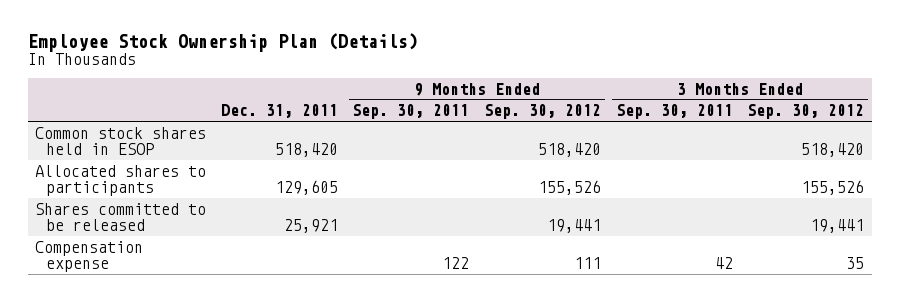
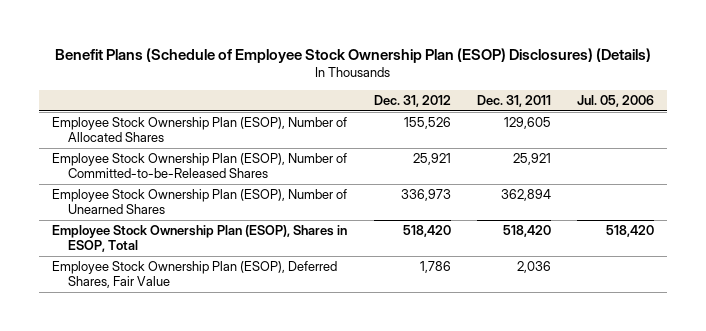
- Employee Stock Ownership Plan (Details)
+ Benefit Plans (Schedule of Employee Stock Ownership Plan (ESOP) Disclosures) (Details)
- | Dec. 31, 2011 | 9 Months Ended Sep. 30, 2011 | 9 Months Ended Sep. 30, 2012 | 3 Months Ended Sep. 30, 2011 | 3 Months Ended Sep. 30, 2012
+ | Dec. 31, 2012 | Dec. 31, 2011 | Jul. 05, 2006
- Common stock shares held in ESOP | 518,420 | | 518,420 | | 518,420
- Allocated shares to participants | 129,605 | | 155,526 | | 155,526
- Shares committed to be released | 25,921 | | 19,441 | | 19,441
- Compensation expense | | 122 | 111 | 42 | 35
+ Employee Stock Ownership Plan (ESOP), Number of Allocated Shares | 155,526 | 129,605 |
+ Employee Stock Ownership Plan (ESOP), Number of Committed-to-be-Released Shares | 25,921 | 25,921 |
+ Employee Stock Ownership Plan (ESOP), Number of Unearned Shares | 336,973 | 362,894 |
+ Employee Stock Ownership Plan (ESOP), Shares in ESOP, Total | 518,420 | 518,420 | 518,420
+ Employee Stock Ownership Plan (ESOP), Deferred Shares, Fair Value | 1,786 | 2,036 |

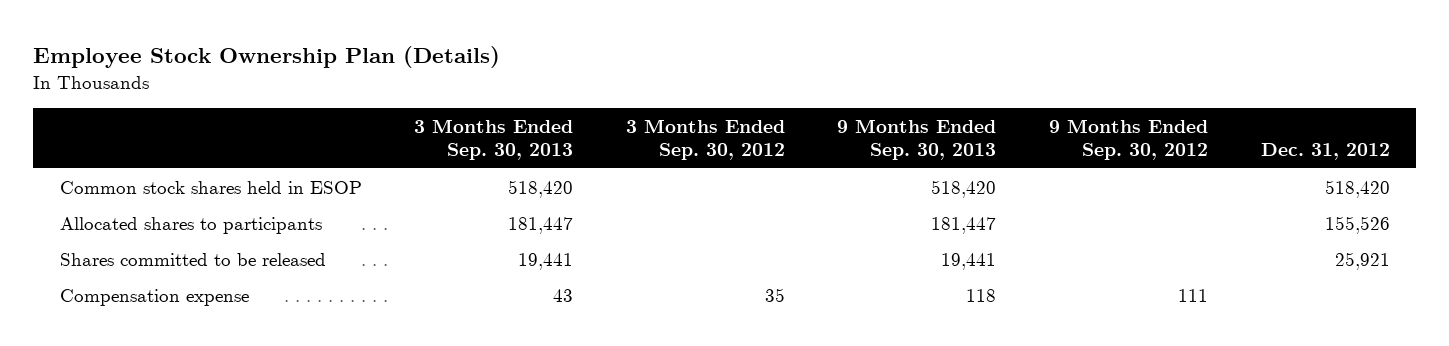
- Benefit Plans (Schedule of Employee Stock Ownership Plan (ESOP) Disclosures) (Details)
+ Employee Stock Ownership Plan (Details)
- | Dec. 31, 2012 | Dec. 31, 2011 | Jul. 05, 2006
+ | 3 Months Ended Sep. 30, 2013 | 3 Months Ended Sep. 30, 2012 | 9 Months Ended Sep. 30, 2013 | 9 Months Ended Sep. 30, 2012 | Dec. 31, 2012
- Employee Stock Ownership Plan (ESOP), Number of Allocated Shares | 155,526 | 129,605 |
- Employee Stock Ownership Plan (ESOP), Number of Committed-to-be-Released Shares | 25,921 | 25,921 |
- Employee Stock Ownership Plan (ESOP), Number of Unearned Shares | 336,973 | 362,894 |
- Employee Stock Ownership Plan (ESOP), Shares in ESOP, Total | 518,420 | 518,420 | 518,420
- Employee Stock Ownership Plan (ESOP), Deferred Shares, Fair Value | 1,786 | 2,036 |
+ Common stock shares held in ESOP | 518,420 | | 518,420 | | 518,420
+ Allocated shares to participants | 181,447 | | 181,447 | | 155,526
+ Shares committed to be released | 19,441 | | 19,441 | | 25,921
+ Compensation expense | 43 | 35 | 118 | 111 |

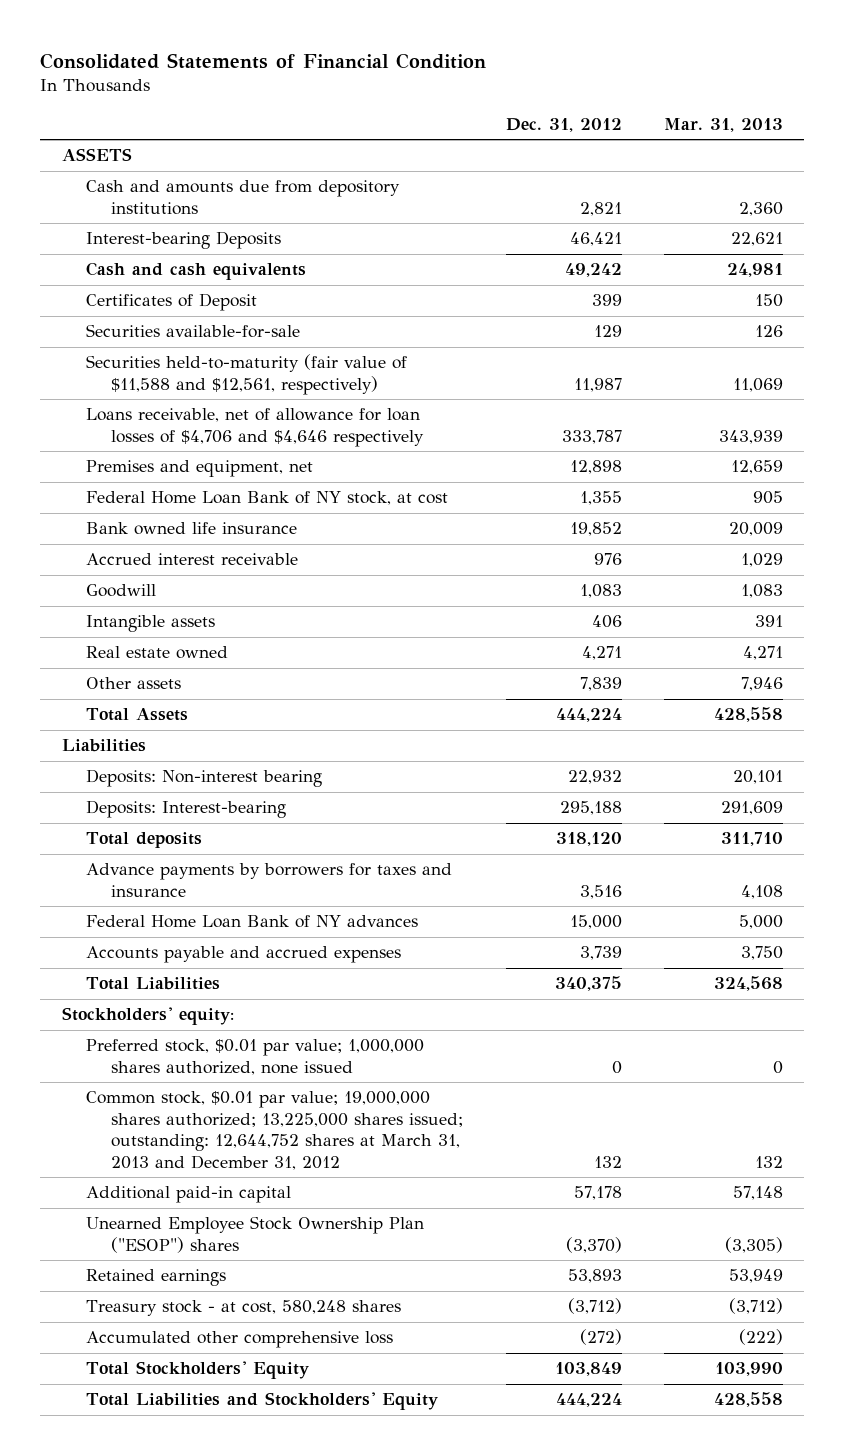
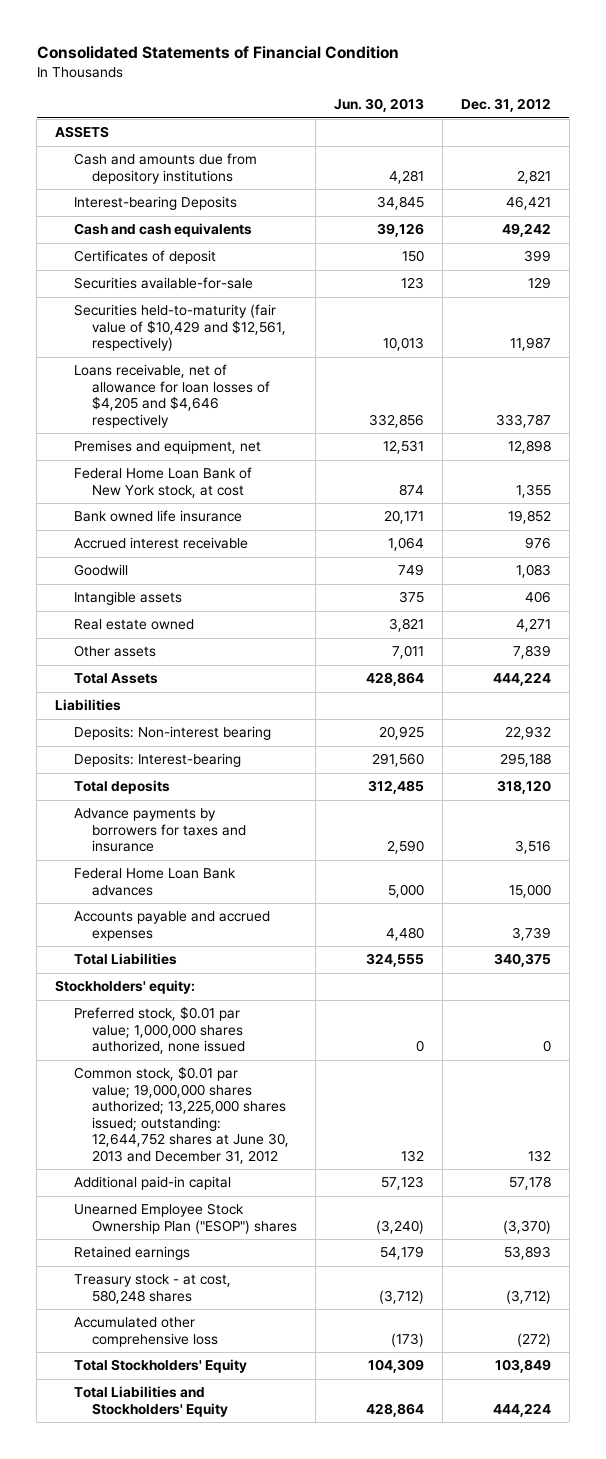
- | Dec. 31, 2012 | Mar. 31, 2013
+ | Jun. 30, 2013 | Dec. 31, 2012
- Certificates of Deposit | 399 | 150
+ Certificates of deposit | 150 | 399
- Securities held-to-maturity (fair value of $11,588 and $12,561, respectively) | 11,987 | 11,069
- Loans receivable, net of allowance for loan losses of $4,706 and $4,646 respectively | 333,787 | 343,939
+ Securities held-to-maturity (fair value of $10,429 and $12,561, respectively) | 10,013 | 11,987
+ Loans receivable, net of allowance for loan losses of $4,205 and $4,646 respectively | 332,856 | 333,787
- Federal Home Loan Bank of NY stock, at cost | 1,355 | 905
+ Federal Home Loan Bank of New York stock, at cost | 874 | 1,355
- Federal Home Loan Bank of NY advances | 15,000 | 5,000
+ Federal Home Loan Bank advances | 5,000 | 15,000
- Common stock, $0.01 par value; 19,000,000 shares authorized; 13,225,000 shares issued; outstanding: 12,644,752 shares at March 31, 2013 and December 31, 2012 | 132 | 132
+ Common stock, $0.01 par value; 19,000,000 shares authorized; 13,225,000 shares issued; outstanding: 12,644,752 shares at June 30, 2013 and December 31, 2012 | 132 | 132

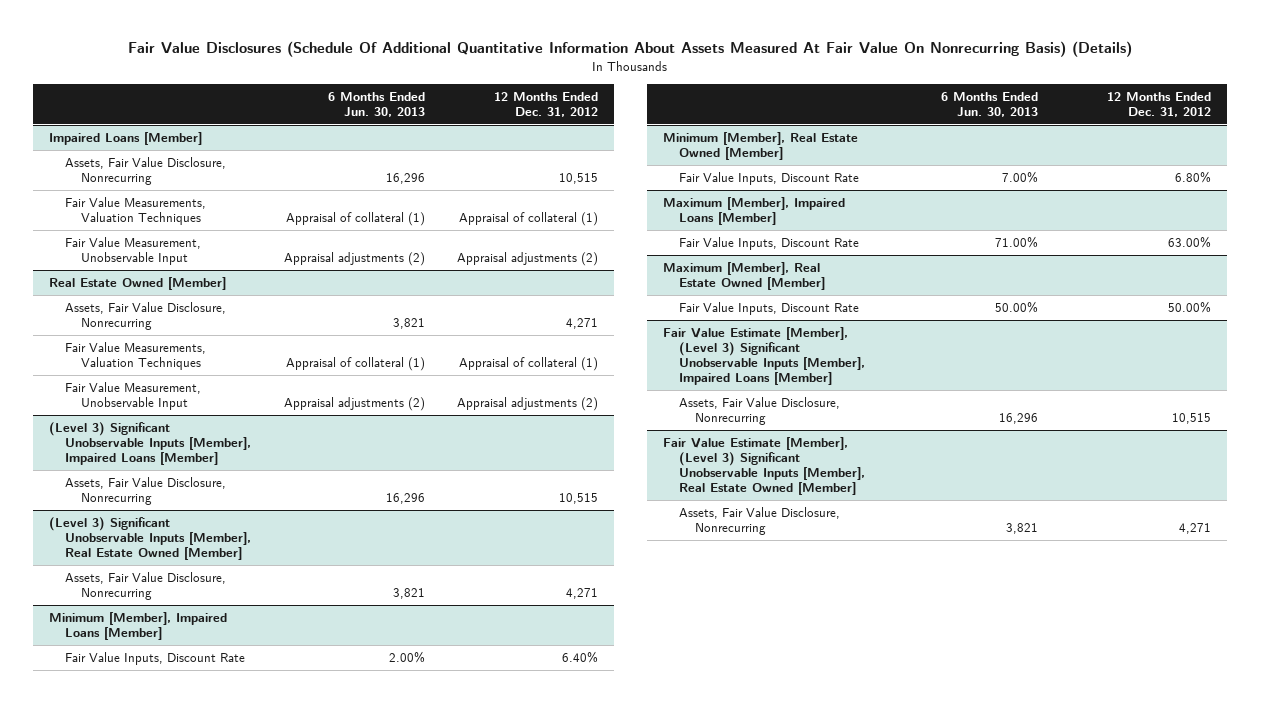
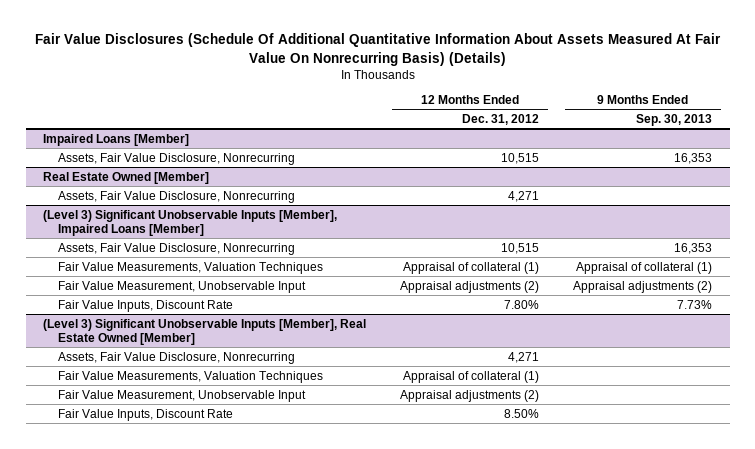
- | 6 Months Ended Jun. 30, 2013 | 12 Months Ended Dec. 31, 2012
+ | 12 Months Ended Dec. 31, 2012 | 9 Months Ended Sep. 30, 2013
@ Impaired Loans [Member]
- Fair Value Measurements, Valuation Techniques | Appraisal of collateral (1) | Appraisal of collateral (1)
- Fair Value Measurement, Unobservable Input | Appraisal adjustments (2) | Appraisal adjustments (2)
@ Real Estate Owned [Member]
- Fair Value Measurements, Valuation Techniques | Appraisal of collateral (1) | Appraisal of collateral (1)
- Fair Value Measurement, Unobservable Input | Appraisal adjustments (2) | Appraisal adjustments (2)
@ (Level 3) Significant Unobservable Inputs [Member], Impaired Loans [Member]
+ Fair Value Measurements, Valuation Techniques | Appraisal of collateral (1) | Appraisal of collateral (1)
+ Fair Value Measurement, Unobservable Input | Appraisal adjustments (2) | Appraisal adjustments (2)
+ Fair Value Inputs, Discount Rate | 7.80% | 7.73%
- Minimum [Member], Impaired Loans [Member]
- Fair Value Inputs, Discount Rate | 2.00% | 6.40%
- Minimum [Member], Real Estate Owned [Member]
- Fair Value Inputs, Discount Rate | 7.00% | 6.80%
- Maximum [Member], Impaired Loans [Member]
- Fair Value Inputs, Discount Rate | 71.00% | 63.00%
- Maximum [Member], Real Estate Owned [Member]
- Fair Value Inputs, Discount Rate | 50.00% | 50.00%
- Fair Value Estimate [Member], (Level 3) Significant Unobservable Inputs [Member], Impaired Loans [Member]
- Assets, Fair Value Disclosure, Nonrecurring | 16,296 | 10,515
- Fair Value Estimate [Member], (Level 3) Significant Unobservable Inputs [Member], Real Estate Owned [Member]
- Assets, Fair Value Disclosure, Nonrecurring | 3,821 | 4,271
@ (Level 3) Significant Unobservable Inputs [Member], Real Estate Owned [Member]
+ Fair Value Measurements, Valuation Techniques | Appraisal of collateral (1) |
+ Fair Value Measurement, Unobservable Input | Appraisal adjustments (2) |
+ Fair Value Inputs, Discount Rate | 8.50% |

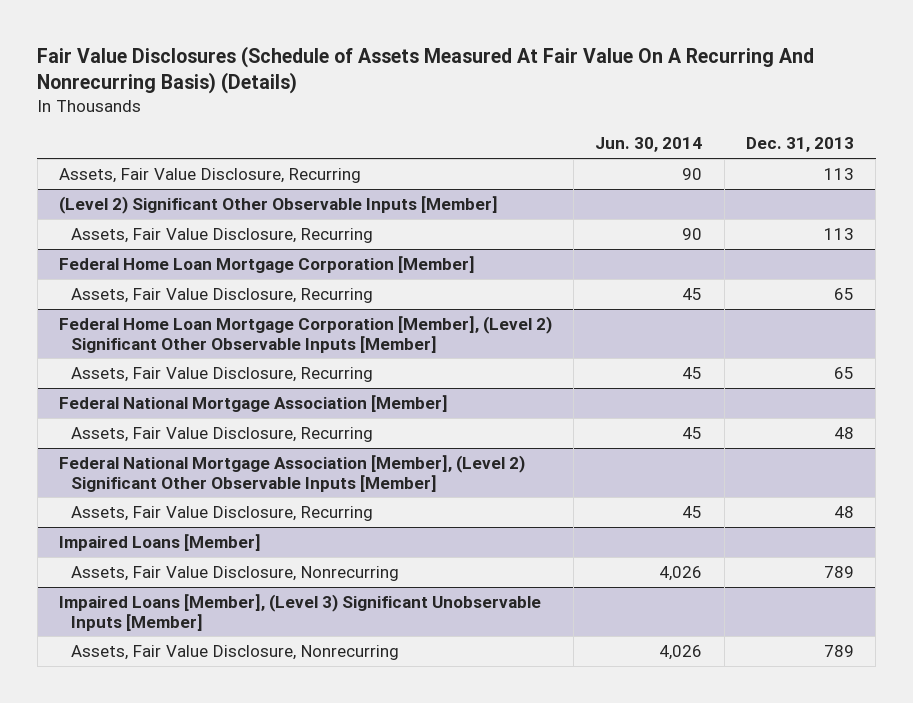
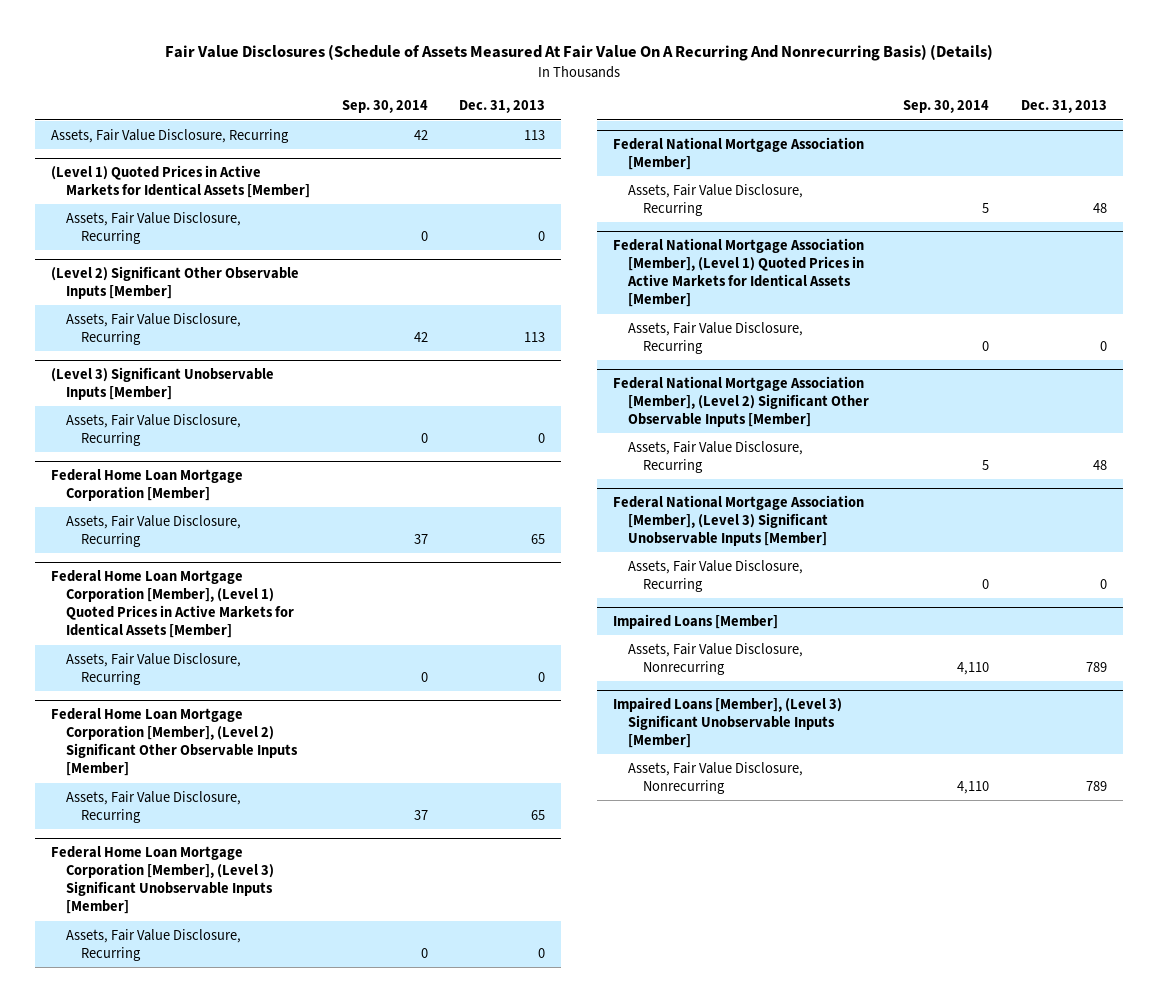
- | Jun. 30, 2014 | Dec. 31, 2013
+ | Sep. 30, 2014 | Dec. 31, 2013
+ (Level 1) Quoted Prices in Active Markets for Identical Assets [Member]
+ Assets, Fair Value Disclosure, Recurring | 0 | 0
+ (Level 3) Significant Unobservable Inputs [Member]
+ Assets, Fair Value Disclosure, Recurring | 0 | 0
+ Federal Home Loan Mortgage Corporation [Member], (Level 1) Quoted Prices in Active Markets for Identical Assets [Member]
+ Assets, Fair Value Disclosure, Recurring | 0 | 0
+ Federal Home Loan Mortgage Corporation [Member], (Level 3) Significant Unobservable Inputs [Member]
+ Assets, Fair Value Disclosure, Recurring | 0 | 0
+ Federal National Mortgage Association [Member], (Level 1) Quoted Prices in Active Markets for Identical Assets [Member]
+ Assets, Fair Value Disclosure, Recurring | 0 | 0
+ Federal National Mortgage Association [Member], (Level 3) Significant Unobservable Inputs [Member]
+ Assets, Fair Value Disclosure, Recurring | 0 | 0

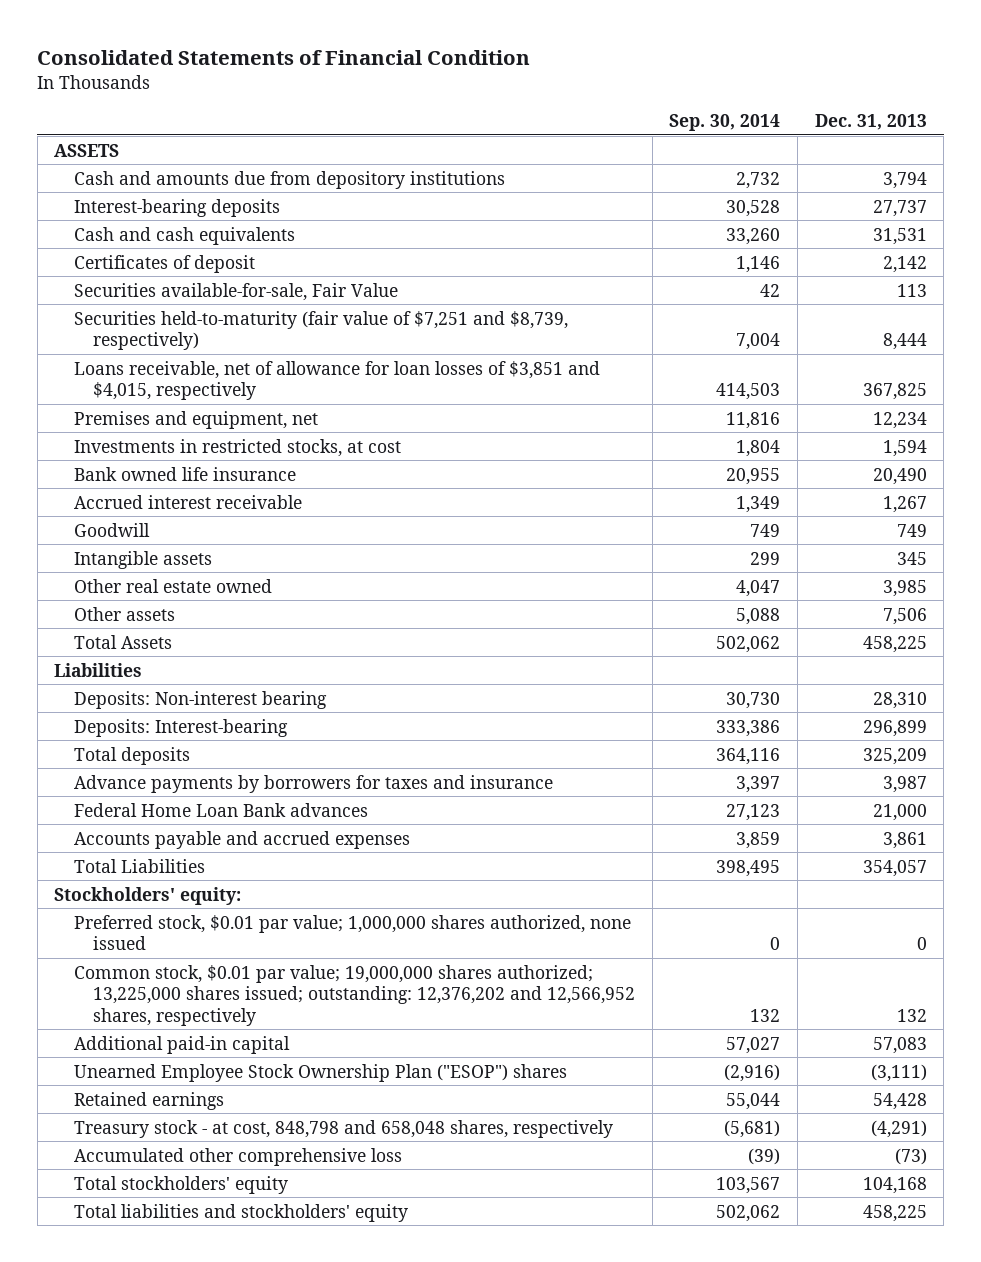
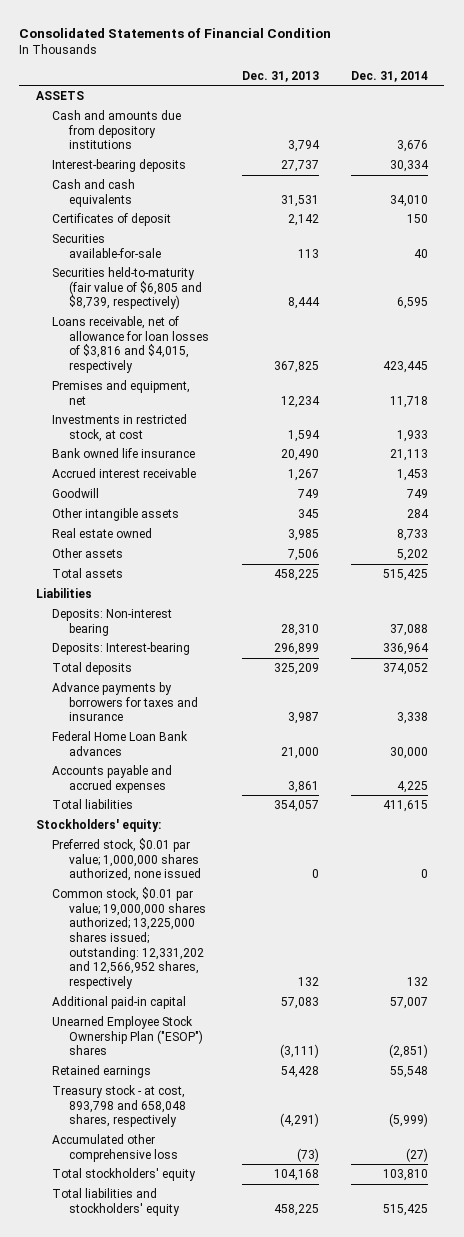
- | Sep. 30, 2014 | Dec. 31, 2013
+ | Dec. 31, 2013 | Dec. 31, 2014
- Securities available-for-sale, Fair Value | 42 | 113
- Securities held-to-maturity (fair value of $7,251 and $8,739, respectively) | 7,004 | 8,444
- Loans receivable, net of allowance for loan losses of $3,851 and $4,015, respectively | 414,503 | 367,825
+ Securities available-for-sale | 113 | 40
+ Securities held-to-maturity (fair value of $6,805 and $8,739, respectively) | 8,444 | 6,595
+ Loans receivable, net of allowance for loan losses of $3,816 and $4,015, respectively | 367,825 | 423,445
- Investments in restricted stocks, at cost | 1,804 | 1,594
+ Investments in restricted stock, at cost | 1,594 | 1,933
- Intangible assets | 299 | 345
- Other real estate owned | 4,047 | 3,985
+ Other intangible assets | 345 | 284
+ Real estate owned | 3,985 | 8,733
- Total Assets | 502,062 | 458,225
+ Total assets | 458,225 | 515,425
- Total Liabilities | 398,495 | 354,057
+ Total liabilities | 354,057 | 411,615
- Common stock, $0.01 par value; 19,000,000 shares authorized; 13,225,000 shares issued; outstanding: 12,376,202 and 12,566,952 shares, respectively | 132 | 132
+ Common stock, $0.01 par value; 19,000,000 shares authorized; 13,225,000 shares issued; outstanding: 12,331,202 and 12,566,952 shares, respectively | 132 | 132
- Treasury stock - at cost, 848,798 and 658,048 shares, respectively | (5,681) | (4,291)
+ Treasury stock - at cost, 893,798 and 658,048 shares, respectively | (4,291) | (5,999)

